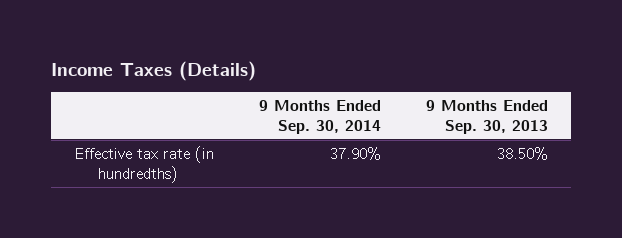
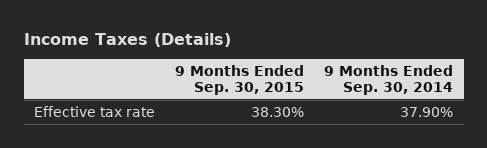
- | 9 Months Ended Sep. 30, 2014 | 9 Months Ended Sep. 30, 2013
+ | 9 Months Ended Sep. 30, 2015 | 9 Months Ended Sep. 30, 2014
- Effective tax rate (in hundredths) | 37.90% | 38.50%
+ Effective tax rate | 38.30% | 37.90%

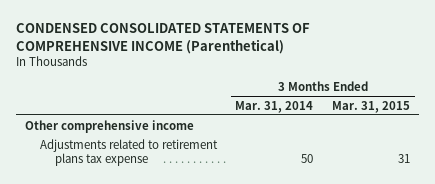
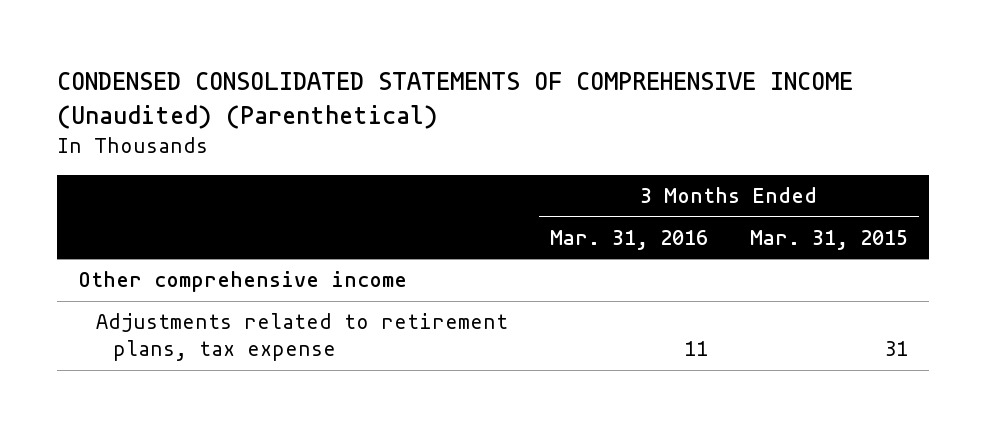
- CONDENSED CONSOLIDATED STATEMENTS OF COMPREHENSIVE INCOME (Parenthetical)
+ CONDENSED CONSOLIDATED STATEMENTS OF COMPREHENSIVE INCOME (Unaudited) (Parenthetical)
- | 3 Months Ended Mar. 31, 2014 | 3 Months Ended Mar. 31, 2015
+ | 3 Months Ended Mar. 31, 2016 | 3 Months Ended Mar. 31, 2015
- Adjustments related to retirement plans tax expense | 50 | 31
+ Adjustments related to retirement plans, tax expense | 11 | 31

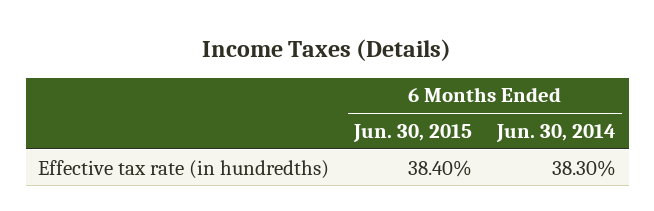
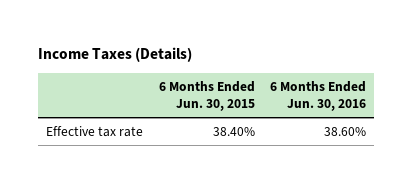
- | 6 Months Ended Jun. 30, 2015 | 6 Months Ended Jun. 30, 2014
+ | 6 Months Ended Jun. 30, 2015 | 6 Months Ended Jun. 30, 2016
- Effective tax rate (in hundredths) | 38.40% | 38.30%
+ Effective tax rate | 38.40% | 38.60%

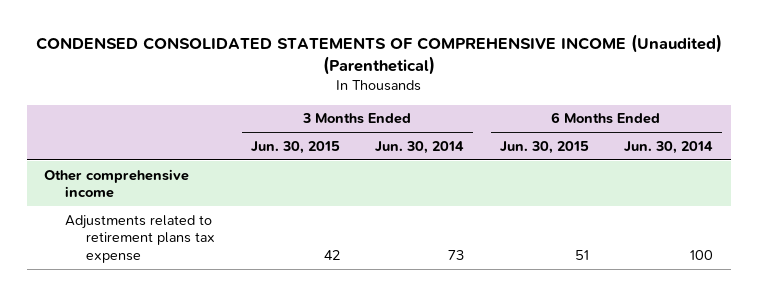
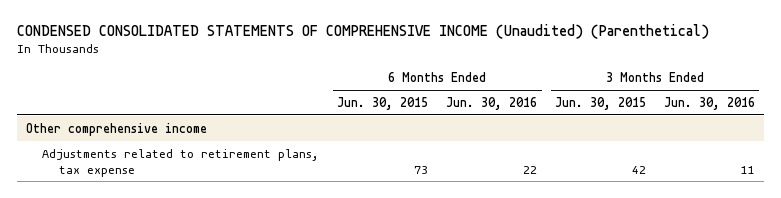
- | 3 Months Ended Jun. 30, 2015 | 3 Months Ended Jun. 30, 2014 | 6 Months Ended Jun. 30, 2015 | 6 Months Ended Jun. 30, 2014
+ | 6 Months Ended Jun. 30, 2015 | 6 Months Ended Jun. 30, 2016 | 3 Months Ended Jun. 30, 2015 | 3 Months Ended Jun. 30, 2016
- Adjustments related to retirement plans tax expense | 42 | 73 | 51 | 100
+ Adjustments related to retirement plans, tax expense | 73 | 22 | 42 | 11

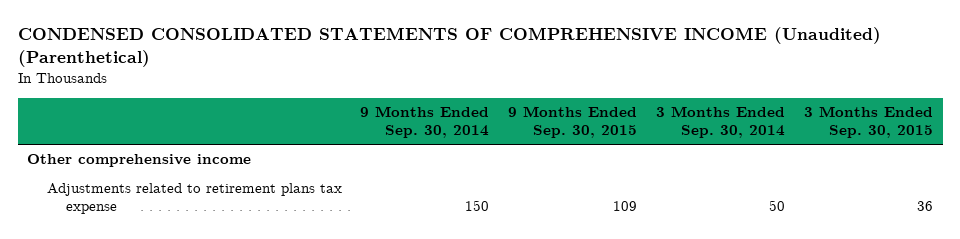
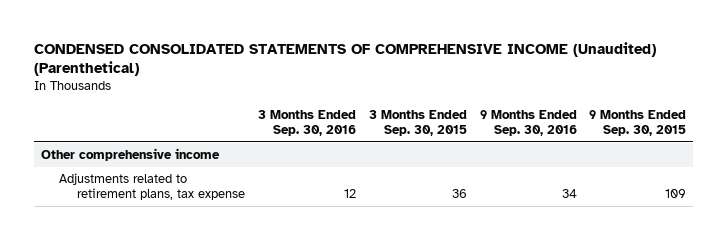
- | 9 Months Ended Sep. 30, 2014 | 9 Months Ended Sep. 30, 2015 | 3 Months Ended Sep. 30, 2014 | 3 Months Ended Sep. 30, 2015
+ | 3 Months Ended Sep. 30, 2016 | 3 Months Ended Sep. 30, 2015 | 9 Months Ended Sep. 30, 2016 | 9 Months Ended Sep. 30, 2015
- Adjustments related to retirement plans tax expense | 150 | 109 | 50 | 36
+ Adjustments related to retirement plans, tax expense | 12 | 36 | 34 | 109

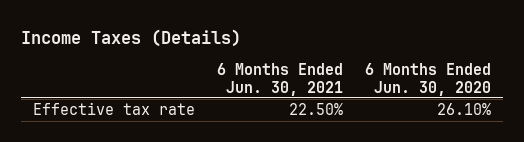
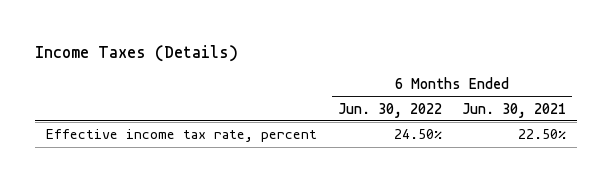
- | 6 Months Ended Jun. 30, 2021 | 6 Months Ended Jun. 30, 2020
+ | 6 Months Ended Jun. 30, 2022 | 6 Months Ended Jun. 30, 2021
- Effective tax rate | 22.50% | 26.10%
+ Effective income tax rate, percent | 24.50% | 22.50%

